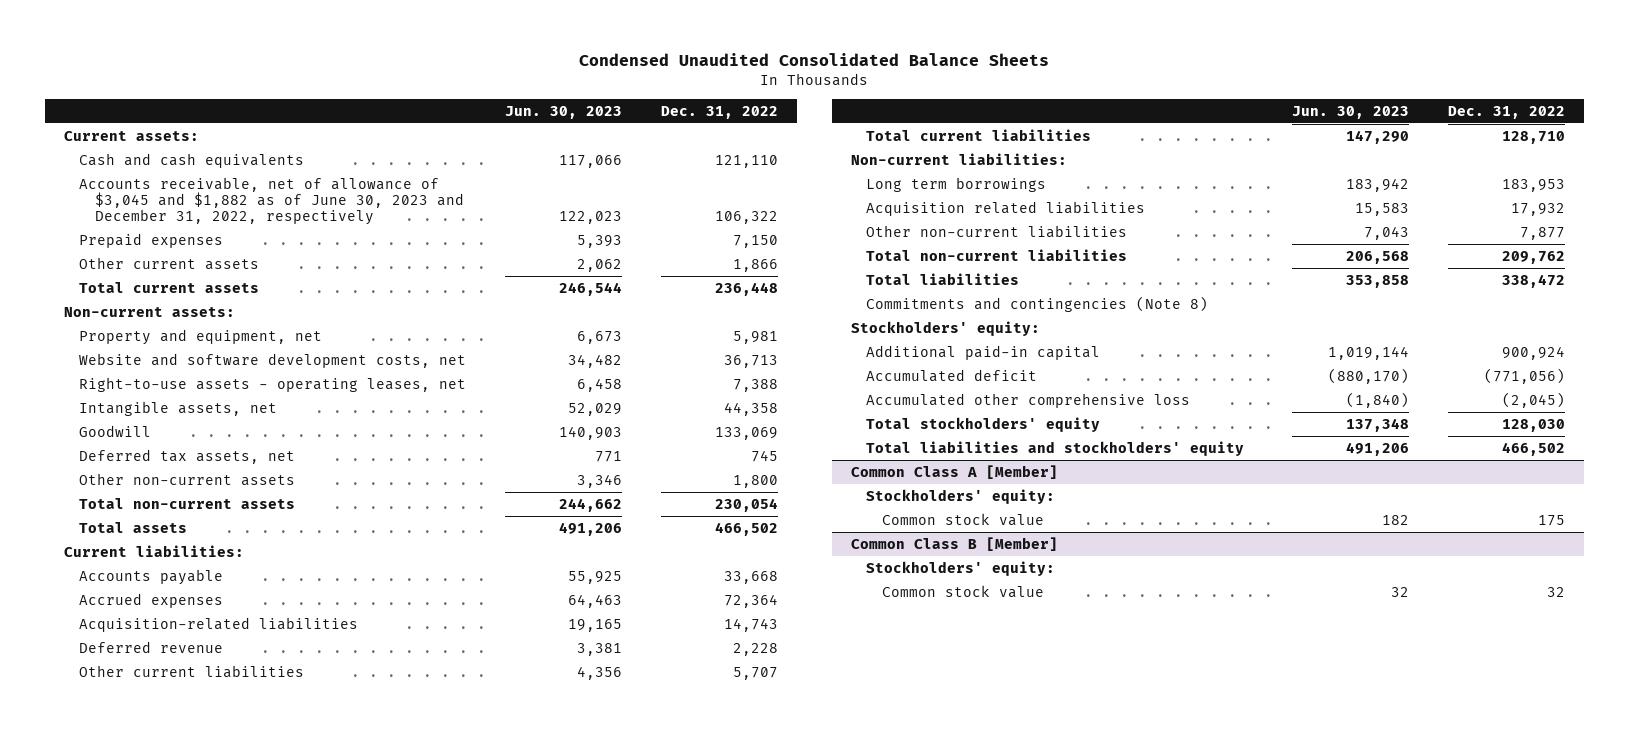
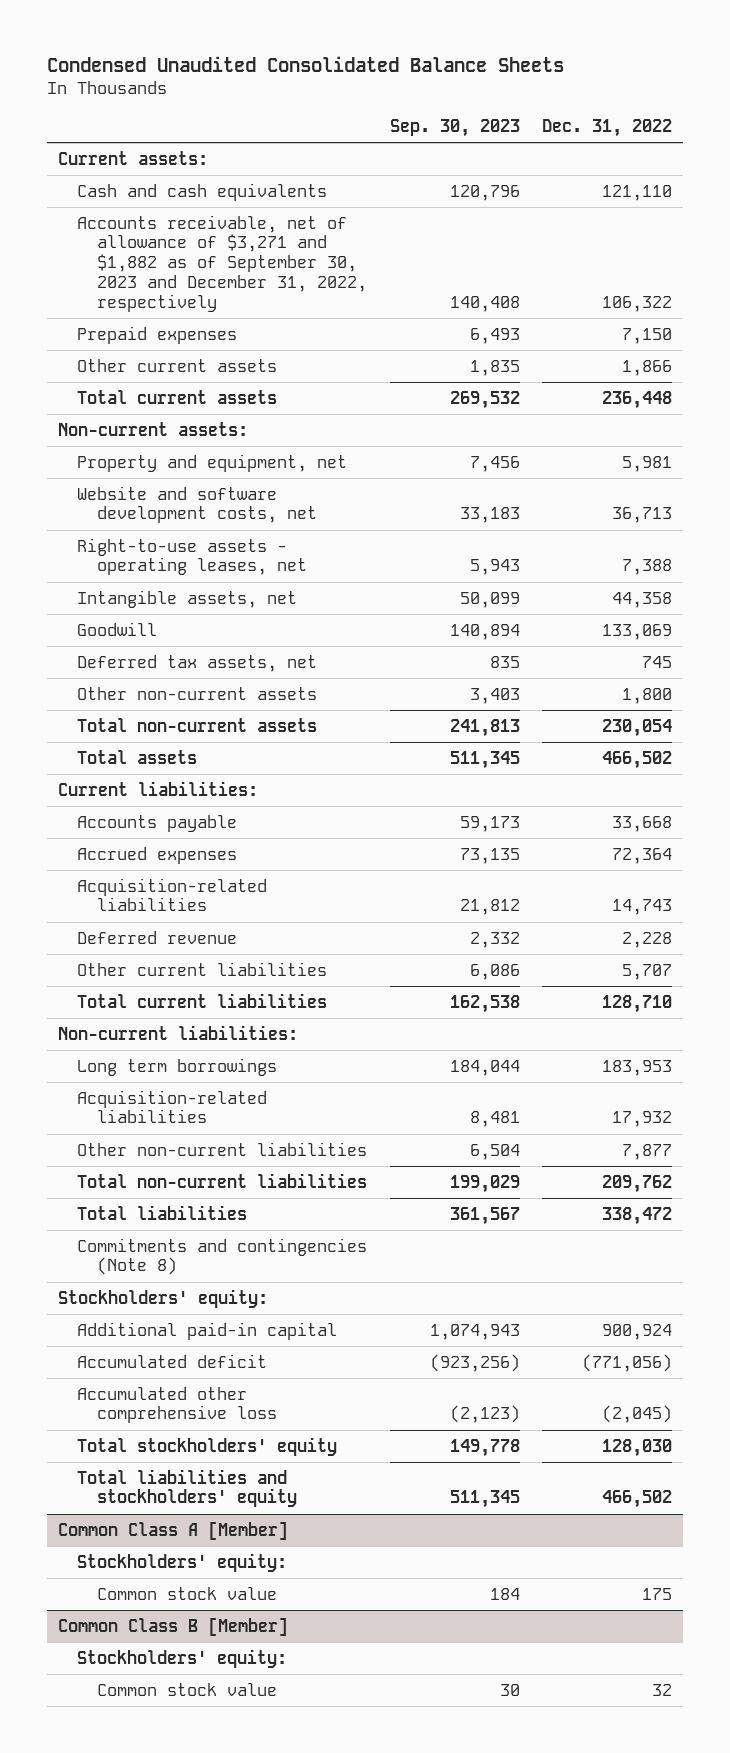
- | Jun. 30, 2023 | Dec. 31, 2022
+ | Sep. 30, 2023 | Dec. 31, 2022
- Accounts receivable, net of allowance of $3,045 and $1,882 as of June 30, 2023 and December 31, 2022, respectively | 122,023 | 106,322
+ Accounts receivable, net of allowance of $3,271 and $1,882 as of September 30, 2023 and December 31, 2022, respectively | 140,408 | 106,322
- Acquisition related liabilities | 15,583 | 17,932
+ Acquisition-related liabilities | 8,481 | 17,932

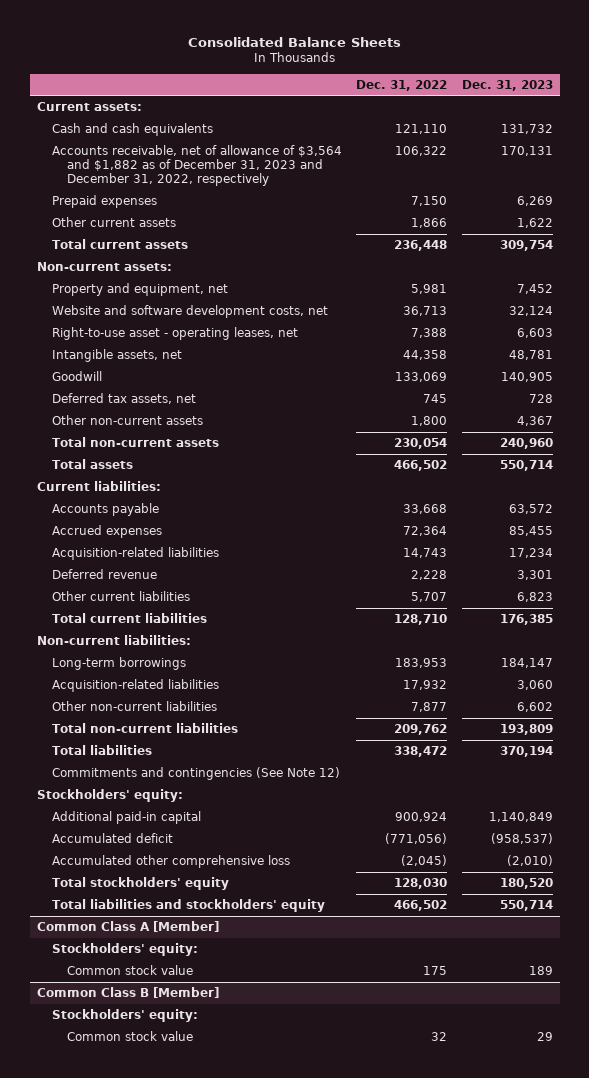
- Condensed Unaudited Consolidated Balance Sheets
+ Consolidated Balance Sheets
- | Sep. 30, 2023 | Dec. 31, 2022
+ | Dec. 31, 2022 | Dec. 31, 2023
- Accounts receivable, net of allowance of $3,271 and $1,882 as of September 30, 2023 and December 31, 2022, respectively | 140,408 | 106,322
+ Accounts receivable, net of allowance of $3,564 and $1,882 as of December 31, 2023 and December 31, 2022, respectively | 106,322 | 170,131
- Right-to-use assets - operating leases, net | 5,943 | 7,388
+ Right-to-use asset - operating leases, net | 7,388 | 6,603
- Long term borrowings | 184,044 | 183,953
+ Long-term borrowings | 183,953 | 184,147
- Commitments and contingencies (Note 8)
+ Commitments and contingencies (See Note 12)

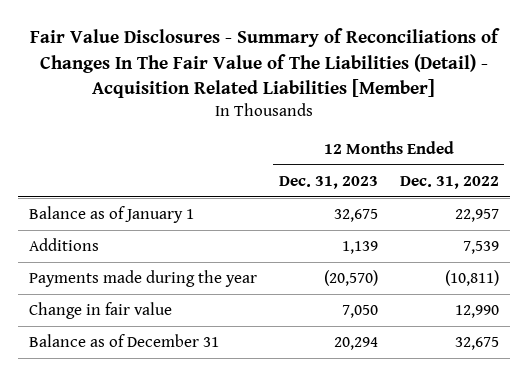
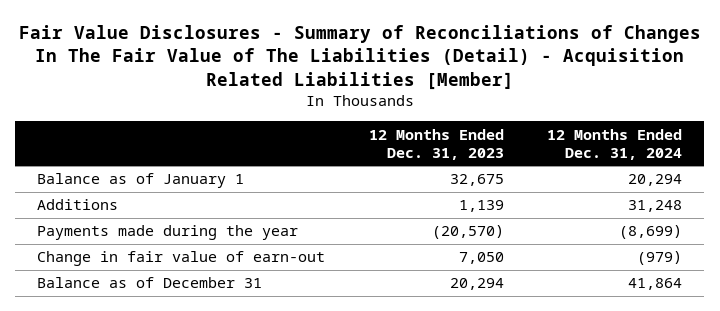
- | 12 Months Ended Dec. 31, 2023 | 12 Months Ended Dec. 31, 2022
+ | 12 Months Ended Dec. 31, 2023 | 12 Months Ended Dec. 31, 2024
- Change in fair value | 7,050 | 12,990
+ Change in fair value of earn-out | 7,050 | (979)

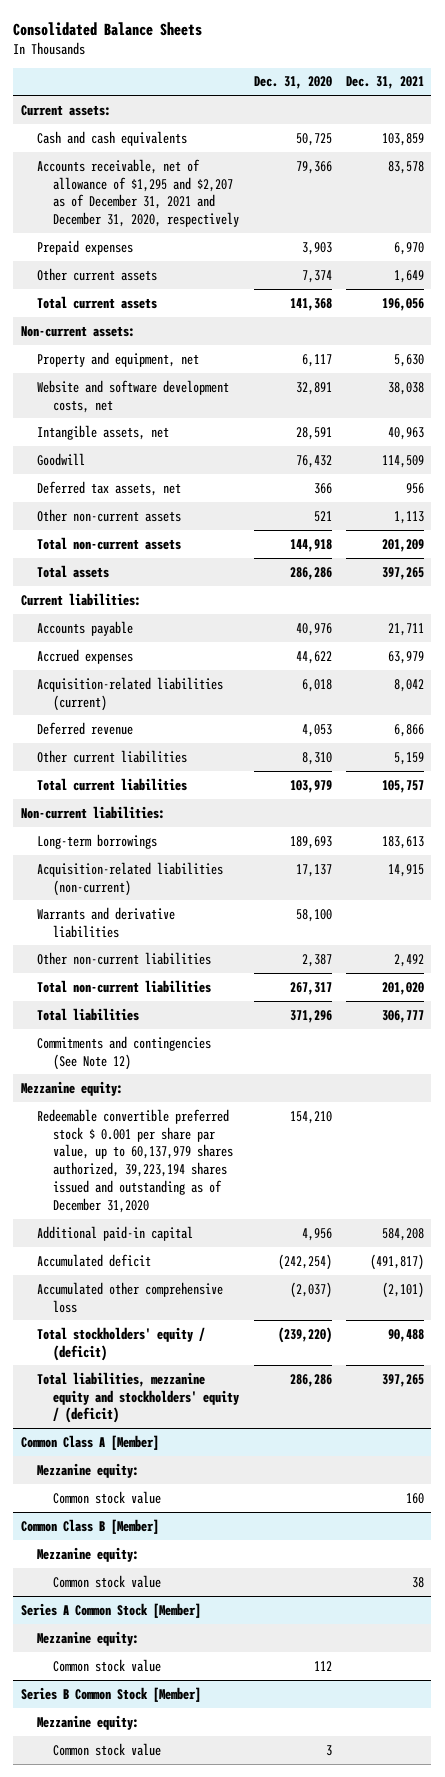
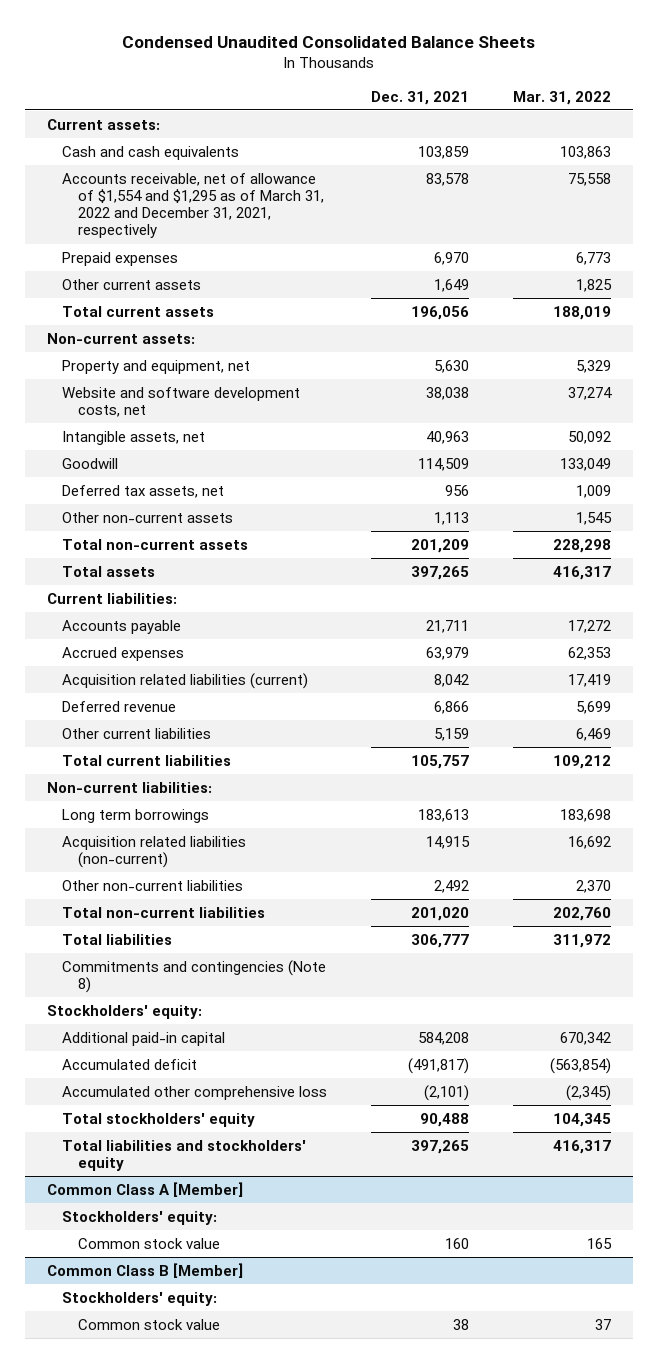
- Consolidated Balance Sheets
+ Condensed Unaudited Consolidated Balance Sheets
- | Dec. 31, 2020 | Dec. 31, 2021
+ | Dec. 31, 2021 | Mar. 31, 2022
- Accounts receivable, net of allowance of $1,295 and $2,207 as of December 31, 2021 and December 31, 2020, respectively | 79,366 | 83,578
+ Accounts receivable, net of allowance of $1,554 and $1,295 as of March 31, 2022 and December 31, 2021, respectively | 83,578 | 75,558
- Acquisition-related liabilities (current) | 6,018 | 8,042
+ Acquisition related liabilities (current) | 8,042 | 17,419
- Long-term borrowings | 189,693 | 183,613
- Acquisition-related liabilities (non-current) | 17,137 | 14,915
- Warrants and derivative liabilities | 58,100 |
+ Long term borrowings | 183,613 | 183,698
+ Acquisition related liabilities (non-current) | 14,915 | 16,692
- Commitments and contingencies (See Note 12)
- Mezzanine equity:
- Redeemable convertible preferred stock $ 0.001 per share par value, up to 60,137,979 shares authorized, 39,223,194 shares issued and outstanding as of December 31,2020 | 154,210 |
+ Commitments and contingencies (Note 8)
+ Stockholders' equity:
- Total stockholders' equity / (deficit) | (239,220) | 90,488
- Total liabilities, mezzanine equity and stockholders' equity / (deficit) | 286,286 | 397,265
+ Total stockholders' equity | 90,488 | 104,345
+ Total liabilities and stockholders' equity | 397,265 | 416,317
@ Common Class A [Member]
- Mezzanine equity:
+ Stockholders' equity:
@ Common Class B [Member]
- Mezzanine equity:
+ Stockholders' equity:
- Series A Common Stock [Member]
- Mezzanine equity:
- Common stock value | 112 |
- Series B Common Stock [Member]
- Mezzanine equity:
- Common stock value | 3 |

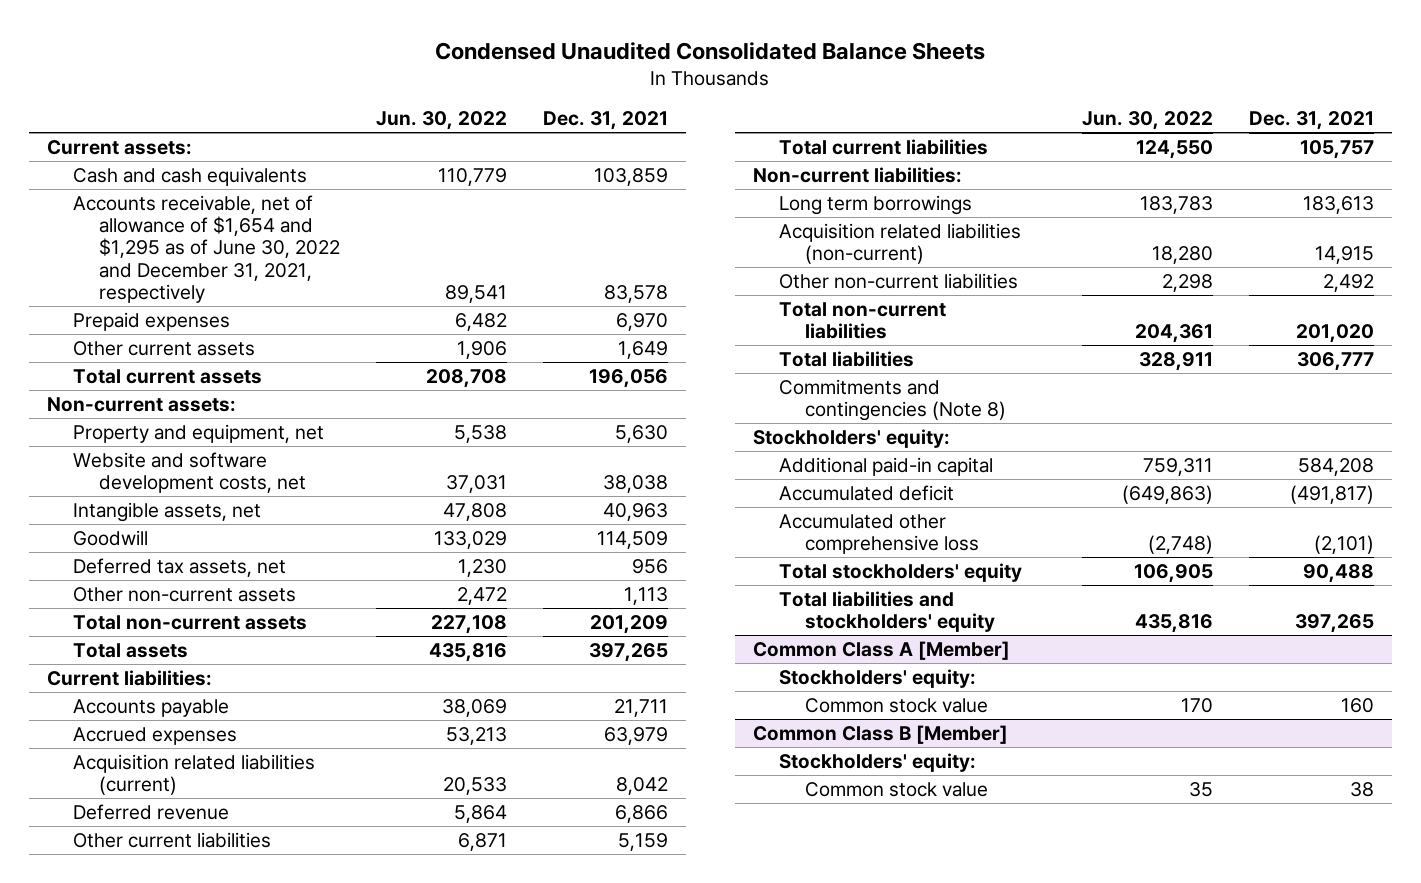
- | Dec. 31, 2021 | Mar. 31, 2022
+ | Jun. 30, 2022 | Dec. 31, 2021
- Accounts receivable, net of allowance of $1,554 and $1,295 as of March 31, 2022 and December 31, 2021, respectively | 83,578 | 75,558
+ Accounts receivable, net of allowance of $1,654 and $1,295 as of June 30, 2022 and December 31, 2021, respectively | 89,541 | 83,578

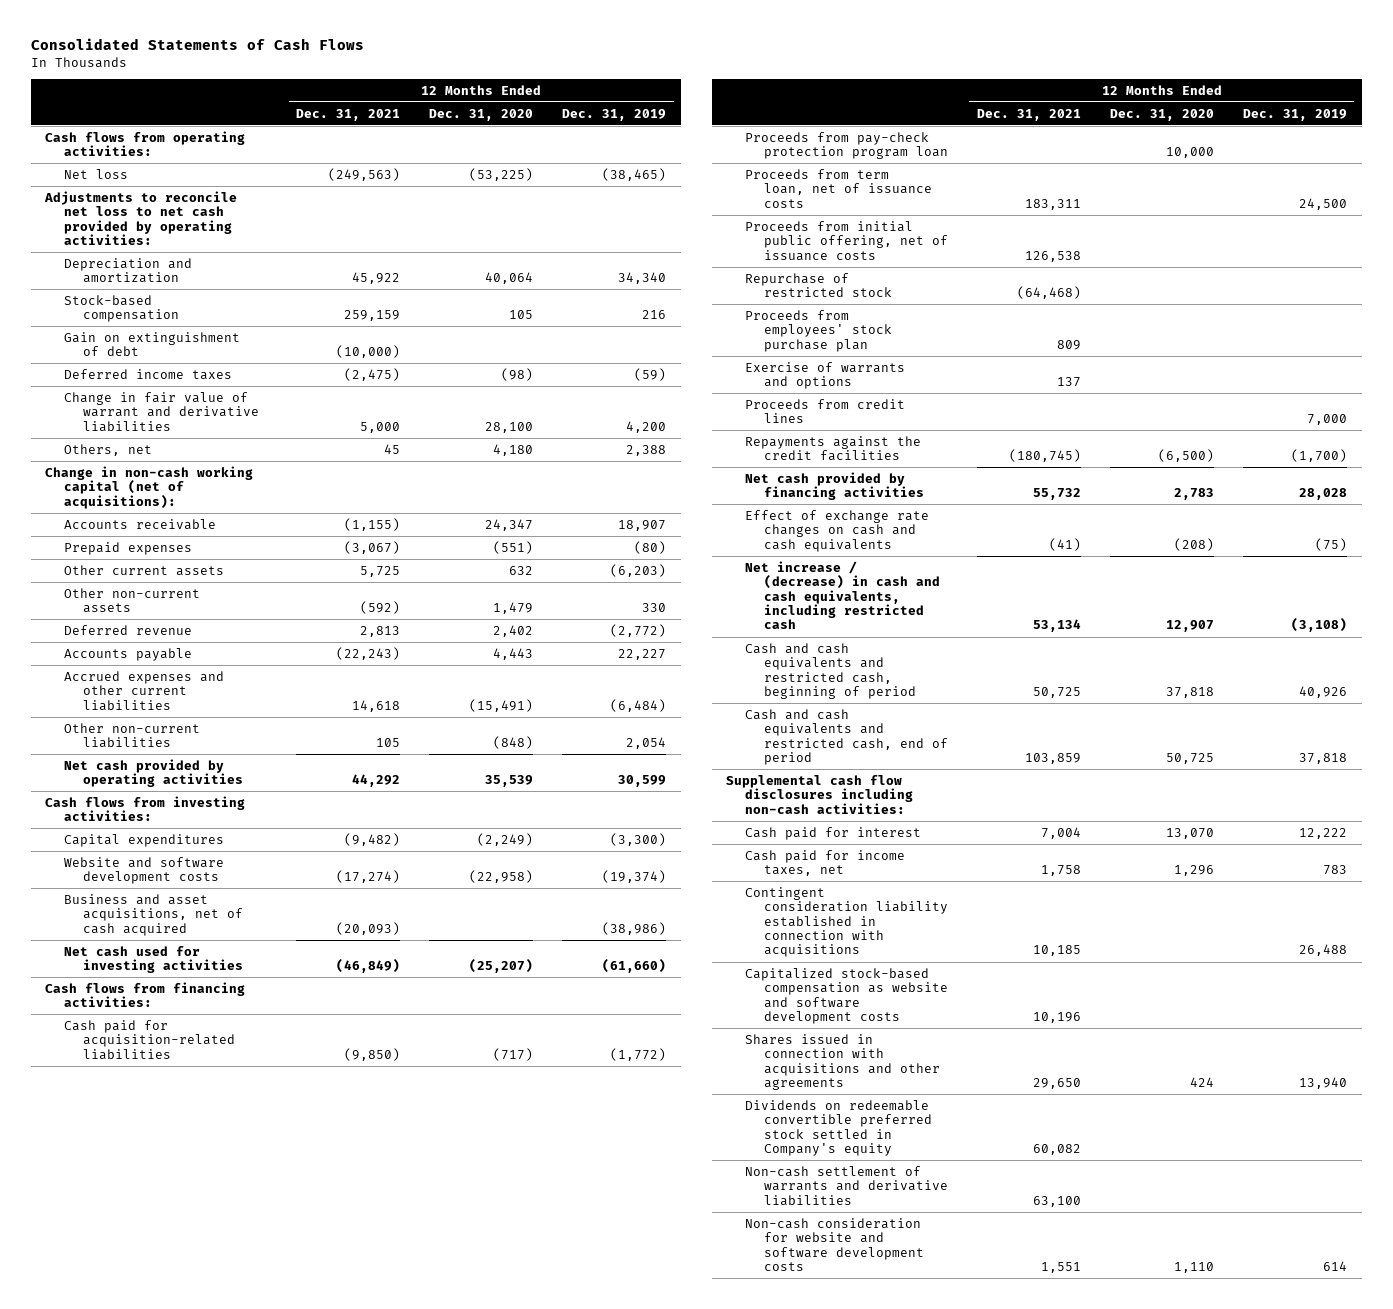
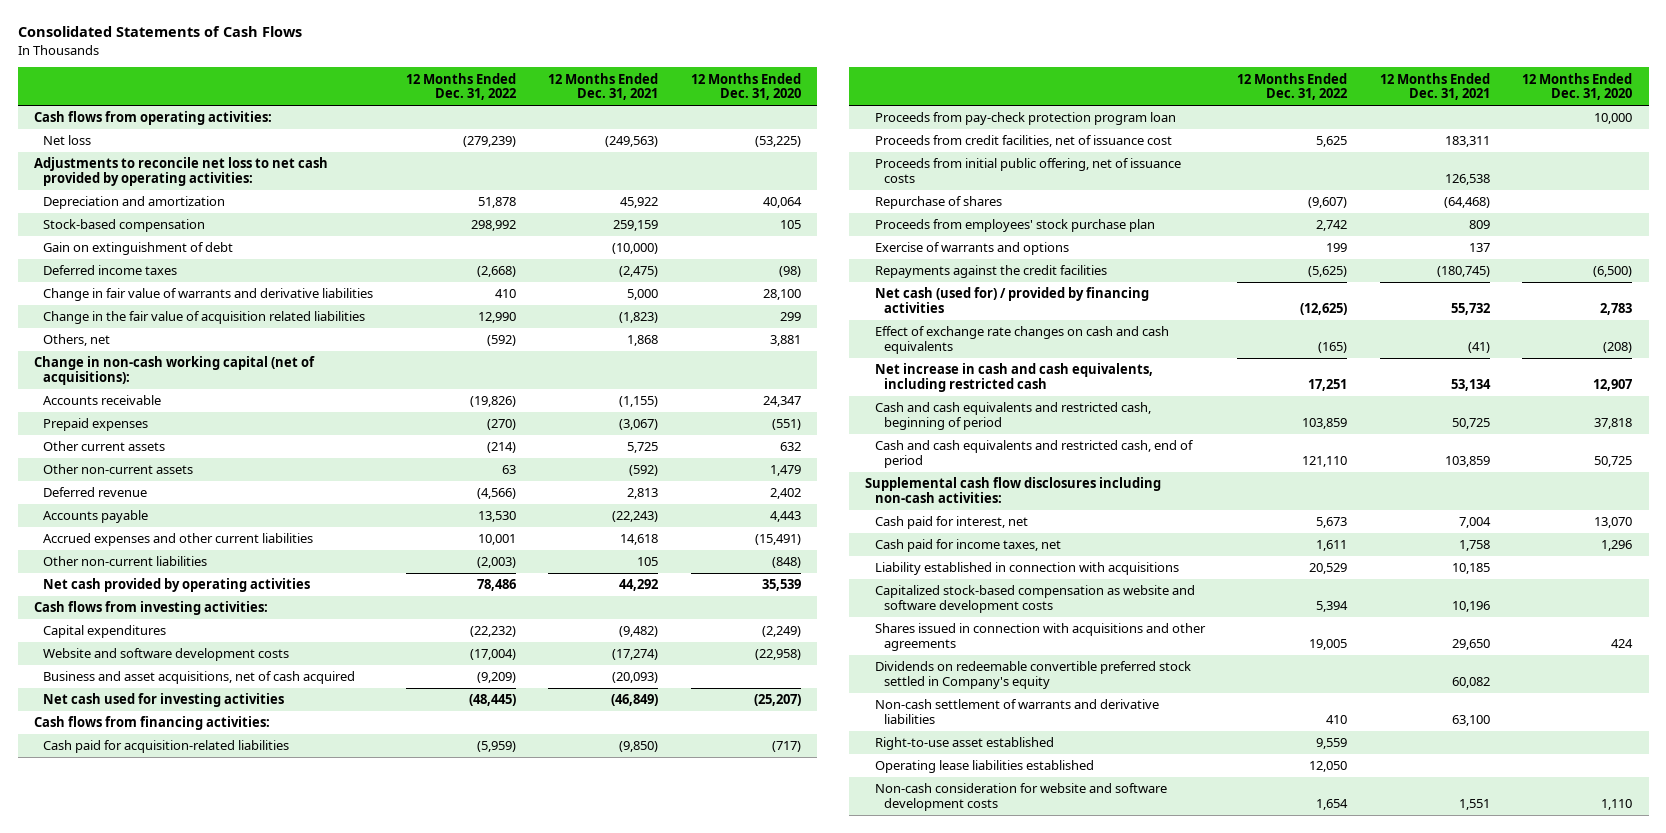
- | 12 Months Ended Dec. 31, 2021 | 12 Months Ended Dec. 31, 2020 | 12 Months Ended Dec. 31, 2019
+ | 12 Months Ended Dec. 31, 2022 | 12 Months Ended Dec. 31, 2021 | 12 Months Ended Dec. 31, 2020
- Change in fair value of warrant and derivative liabilities | 5,000 | 28,100 | 4,200
- Others, net | 45 | 4,180 | 2,388
+ Change in fair value of warrants and derivative liabilities | 410 | 5,000 | 28,100
+ Change in the fair value of acquisition related liabilities | 12,990 | (1,823) | 299
+ Others, net | (592) | 1,868 | 3,881
- Proceeds from term loan, net of issuance costs | 183,311 | | 24,500
+ Proceeds from credit facilities, net of issuance cost | 5,625 | 183,311 |
- Repurchase of restricted stock | (64,468) | |
+ Repurchase of shares | (9,607) | (64,468) |
- Proceeds from credit lines | | | 7,000
- Net cash provided by financing activities | 55,732 | 2,783 | 28,028
+ Net cash (used for) / provided by financing activities | (12,625) | 55,732 | 2,783
- Net increase / (decrease) in cash and cash equivalents, including restricted cash | 53,134 | 12,907 | (3,108)
+ Net increase in cash and cash equivalents, including restricted cash | 17,251 | 53,134 | 12,907
- Cash paid for interest | 7,004 | 13,070 | 12,222
+ Cash paid for interest, net | 5,673 | 7,004 | 13,070
- Contingent consideration liability established in connection with acquisitions | 10,185 | | 26,488
+ Liability established in connection with acquisitions | 20,529 | 10,185 |
+ Right-to-use asset established | 9,559 | |
+ Operating lease liabilities established | 12,050 | |

